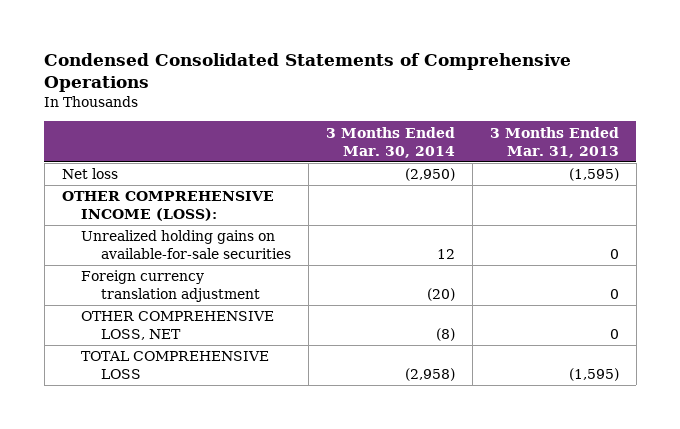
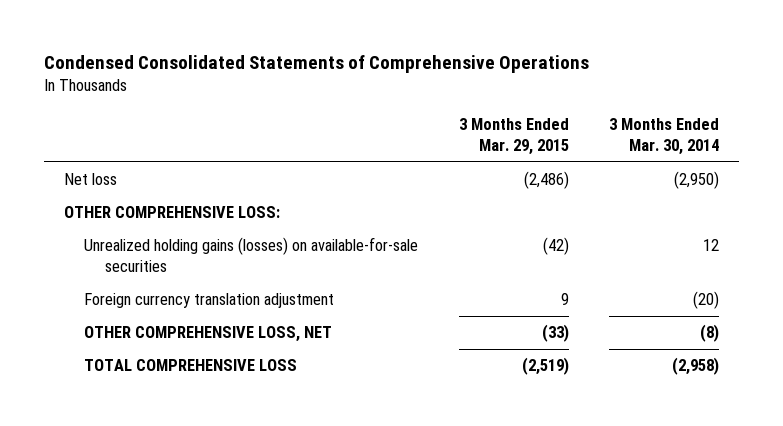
- | 3 Months Ended Mar. 30, 2014 | 3 Months Ended Mar. 31, 2013
+ | 3 Months Ended Mar. 29, 2015 | 3 Months Ended Mar. 30, 2014
- OTHER COMPREHENSIVE INCOME (LOSS):
- Unrealized holding gains on available-for-sale securities | 12 | 0
+ OTHER COMPREHENSIVE LOSS:
+ Unrealized holding gains (losses) on available-for-sale securities | (42) | 12

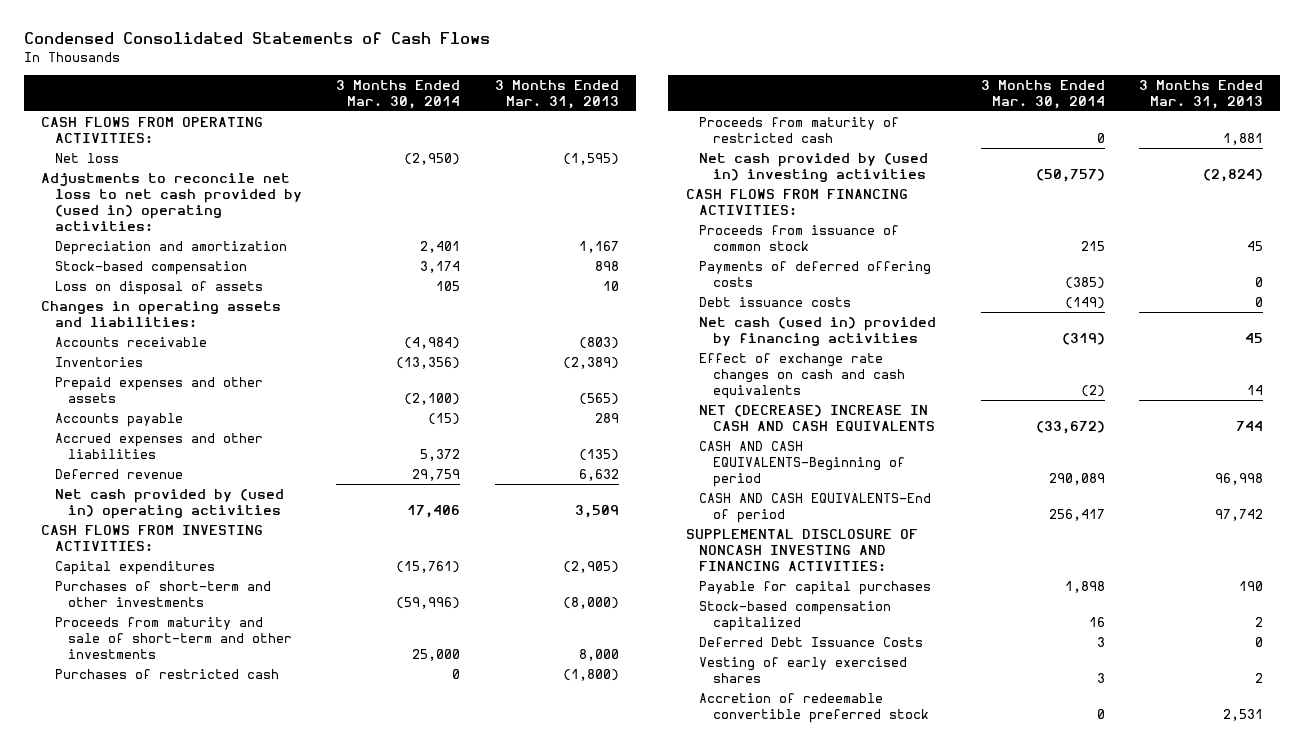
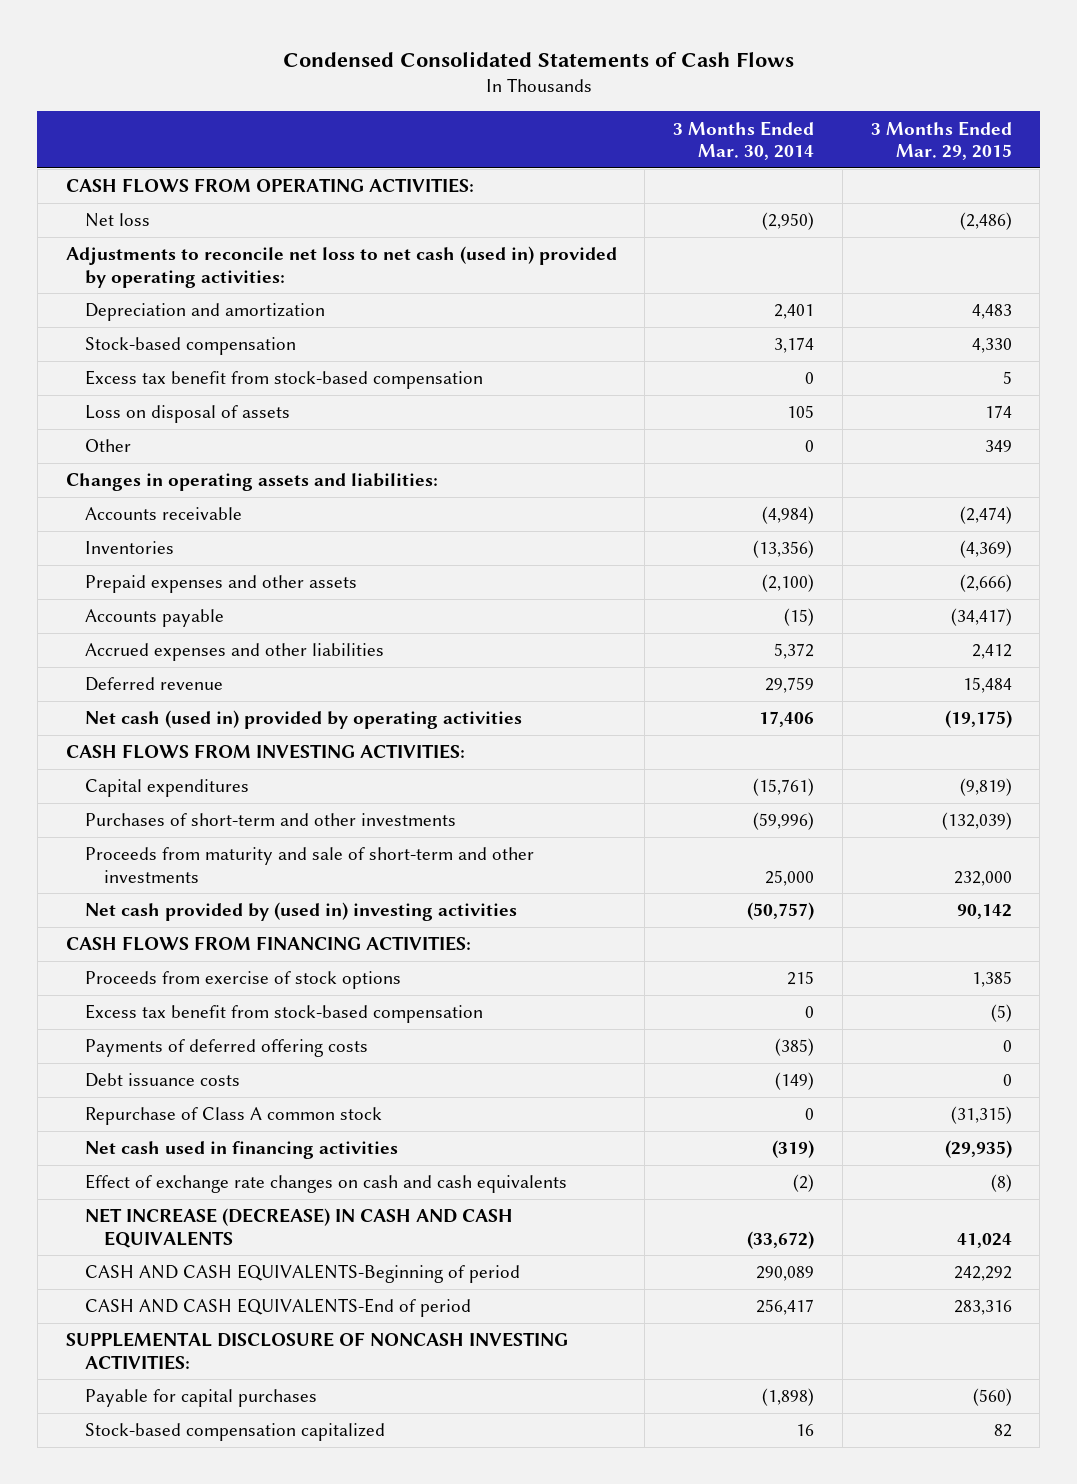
- | 3 Months Ended Mar. 30, 2014 | 3 Months Ended Mar. 31, 2013
+ | 3 Months Ended Mar. 30, 2014 | 3 Months Ended Mar. 29, 2015
- Adjustments to reconcile net loss to net cash provided by (used in) operating activities:
+ Adjustments to reconcile net loss to net cash (used in) provided by operating activities:
+ Excess tax benefit from stock-based compensation | 0 | 5
+ Other | 0 | 349
- Net cash provided by (used in) operating activities | 17,406 | 3,509
+ Net cash (used in) provided by operating activities | 17,406 | (19,175)
- Purchases of restricted cash | 0 | (1,800)
- Proceeds from maturity of restricted cash | 0 | 1,881
- Proceeds from issuance of common stock | 215 | 45
+ Proceeds from exercise of stock options | 215 | 1,385
+ Excess tax benefit from stock-based compensation | 0 | (5)
- Net cash (used in) provided by financing activities | (319) | 45
+ Repurchase of Class A common stock | 0 | (31,315)
+ Net cash used in financing activities | (319) | (29,935)
- NET (DECREASE) INCREASE IN CASH AND CASH EQUIVALENTS | (33,672) | 744
+ NET INCREASE (DECREASE) IN CASH AND CASH EQUIVALENTS | (33,672) | 41,024
- SUPPLEMENTAL DISCLOSURE OF NONCASH INVESTING AND FINANCING ACTIVITIES:
- Payable for capital purchases | 1,898 | 190
+ SUPPLEMENTAL DISCLOSURE OF NONCASH INVESTING ACTIVITIES:
+ Payable for capital purchases | (1,898) | (560)
- Deferred Debt Issuance Costs | 3 | 0
- Vesting of early exercised shares | 3 | 2
- Accretion of redeemable convertible preferred stock | 0 | 2,531

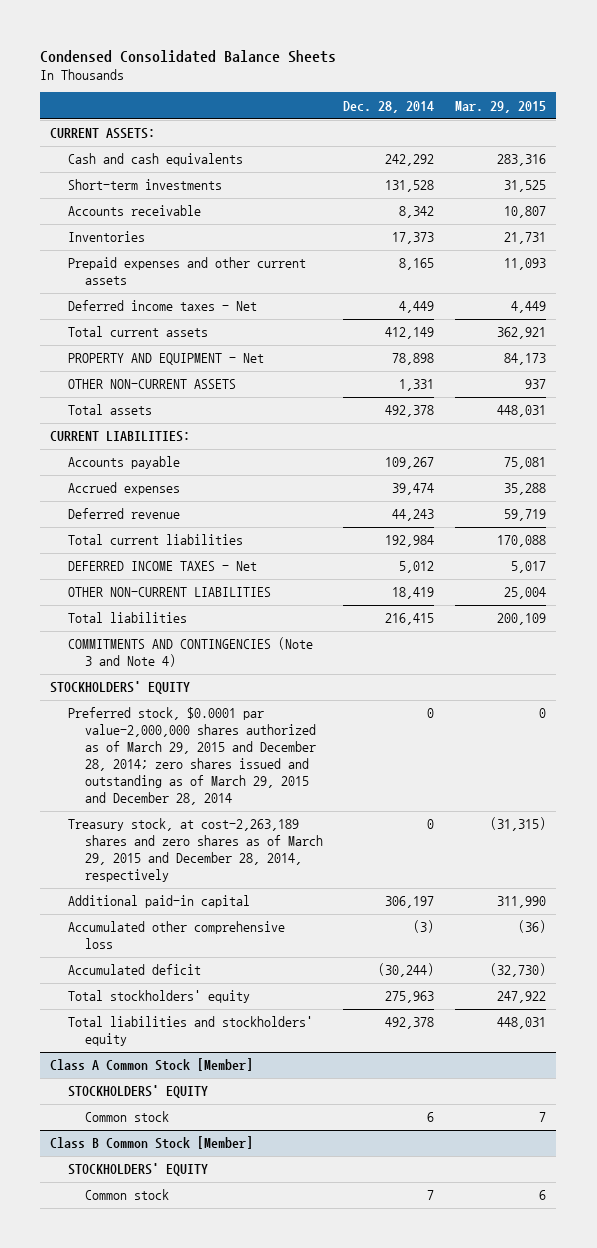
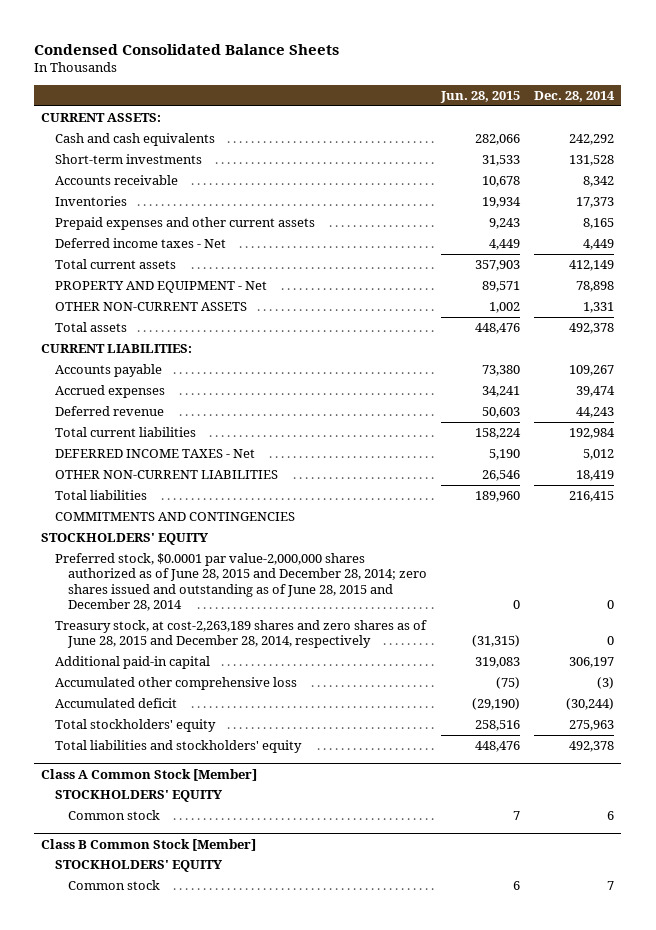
- | Dec. 28, 2014 | Mar. 29, 2015
+ | Jun. 28, 2015 | Dec. 28, 2014
- COMMITMENTS AND CONTINGENCIES (Note 3 and Note 4)
+ COMMITMENTS AND CONTINGENCIES
- Preferred stock, $0.0001 par value-2,000,000 shares authorized as of March 29, 2015 and December 28, 2014; zero shares issued and outstanding as of March 29, 2015 and December 28, 2014 | 0 | 0
- Treasury stock, at cost-2,263,189 shares and zero shares as of March 29, 2015 and December 28, 2014, respectively | 0 | (31,315)
+ Preferred stock, $0.0001 par value-2,000,000 shares authorized as of June 28, 2015 and December 28, 2014; zero shares issued and outstanding as of June 28, 2015 and December 28, 2014 | 0 | 0
+ Treasury stock, at cost-2,263,189 shares and zero shares as of June 28, 2015 and December 28, 2014, respectively | (31,315) | 0

